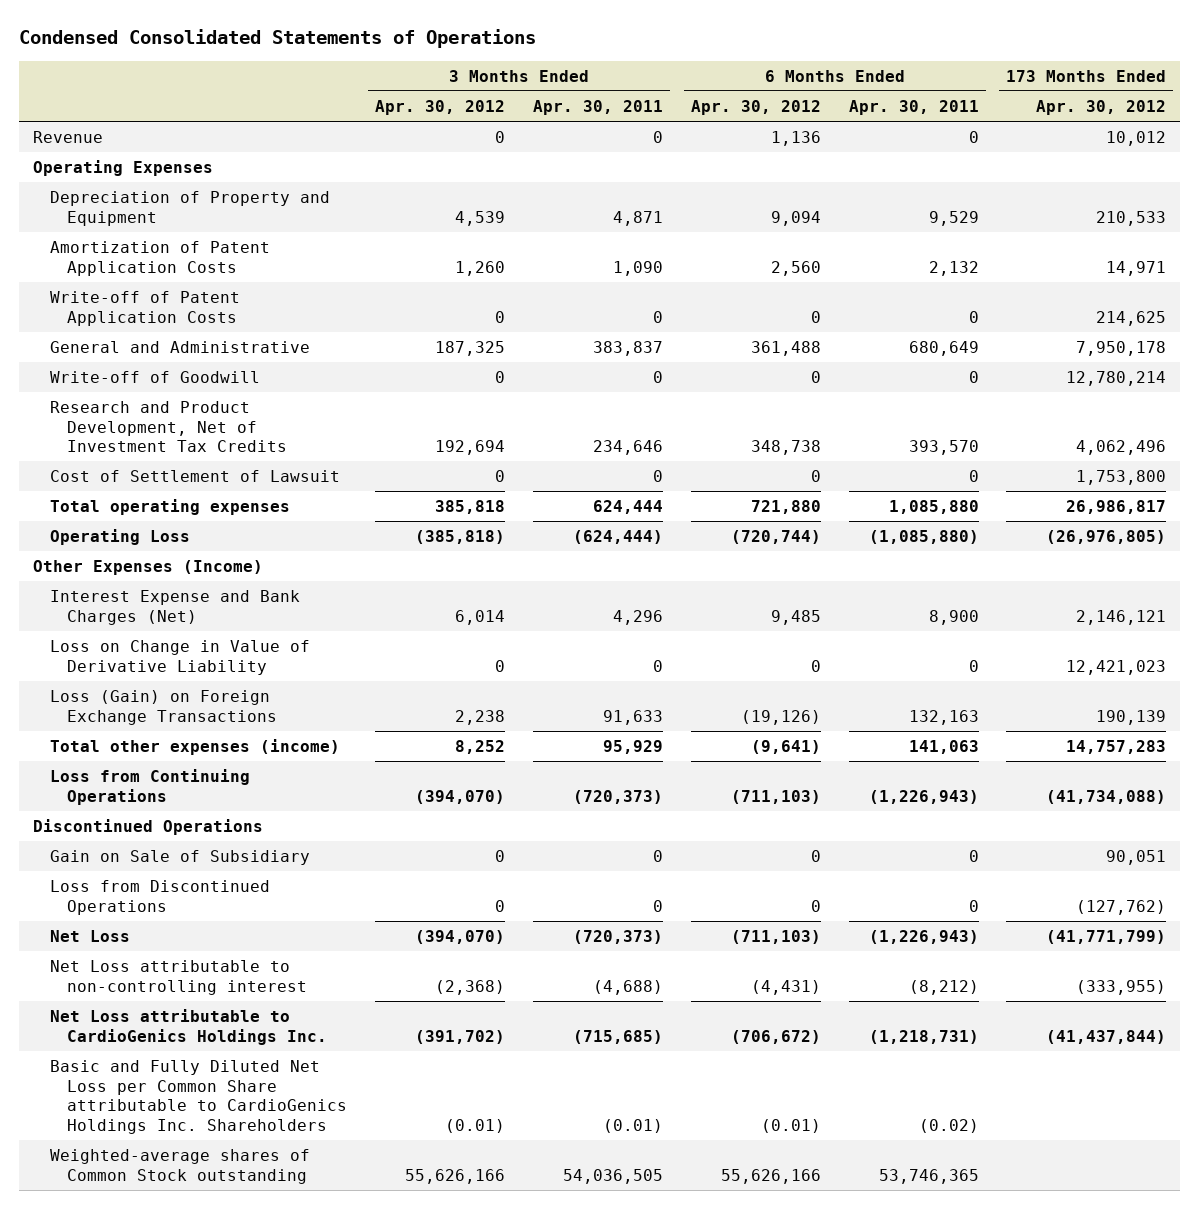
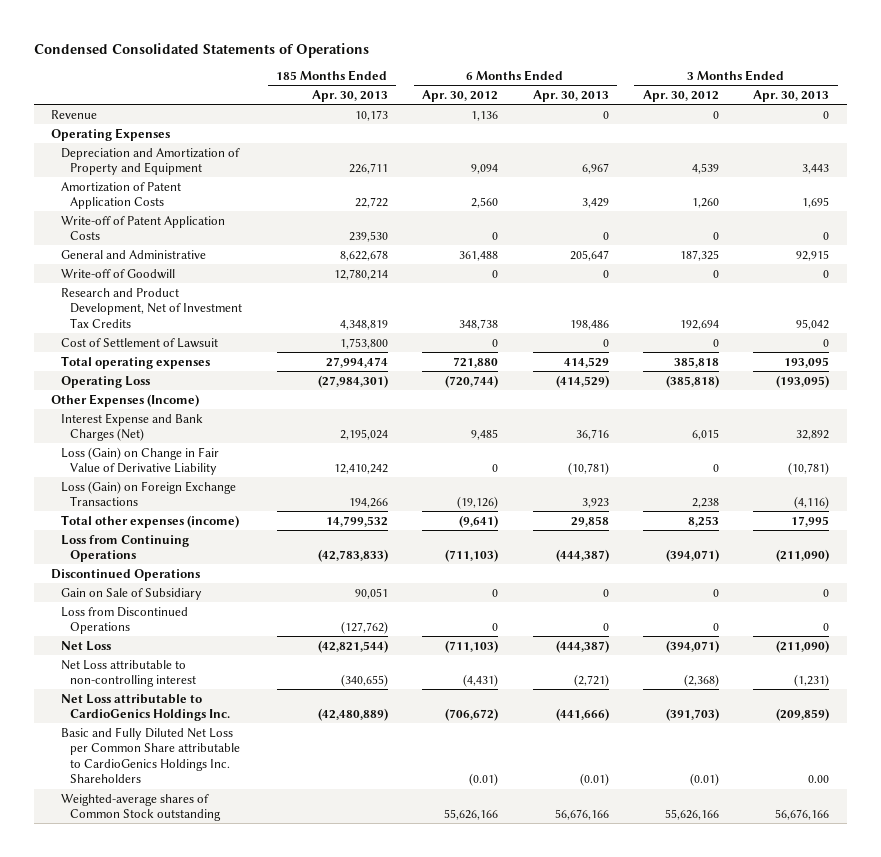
- | 3 Months Ended Apr. 30, 2012 | 3 Months Ended Apr. 30, 2011 | 6 Months Ended Apr. 30, 2012 | 6 Months Ended Apr. 30, 2011 | 173 Months Ended Apr. 30, 2012
+ | 185 Months Ended Apr. 30, 2013 | 6 Months Ended Apr. 30, 2012 | 6 Months Ended Apr. 30, 2013 | 3 Months Ended Apr. 30, 2012 | 3 Months Ended Apr. 30, 2013
- Depreciation of Property and Equipment | 4,539 | 4,871 | 9,094 | 9,529 | 210,533
+ Depreciation and Amortization of Property and Equipment | 226,711 | 9,094 | 6,967 | 4,539 | 3,443
- Interest Expense and Bank Charges (Net) | 6,014 | 4,296 | 9,485 | 8,900 | 2,146,121
- Loss on Change in Value of Derivative Liability | 0 | 0 | 0 | 0 | 12,421,023
+ Interest Expense and Bank Charges (Net) | 2,195,024 | 9,485 | 36,716 | 6,015 | 32,892
+ Loss (Gain) on Change in Fair Value of Derivative Liability | 12,410,242 | 0 | (10,781) | 0 | (10,781)
- Total other expenses (income) | 8,252 | 95,929 | (9,641) | 141,063 | 14,757,283
- Loss from Continuing Operations | (394,070) | (720,373) | (711,103) | (1,226,943) | (41,734,088)
+ Total other expenses (income) | 14,799,532 | (9,641) | 29,858 | 8,253 | 17,995
+ Loss from Continuing Operations | (42,783,833) | (711,103) | (444,387) | (394,071) | (211,090)
- Net Loss | (394,070) | (720,373) | (711,103) | (1,226,943) | (41,771,799)
+ Net Loss | (42,821,544) | (711,103) | (444,387) | (394,071) | (211,090)
- Net Loss attributable to CardioGenics Holdings Inc. | (391,702) | (715,685) | (706,672) | (1,218,731) | (41,437,844)
+ Net Loss attributable to CardioGenics Holdings Inc. | (42,480,889) | (706,672) | (441,666) | (391,703) | (209,859)

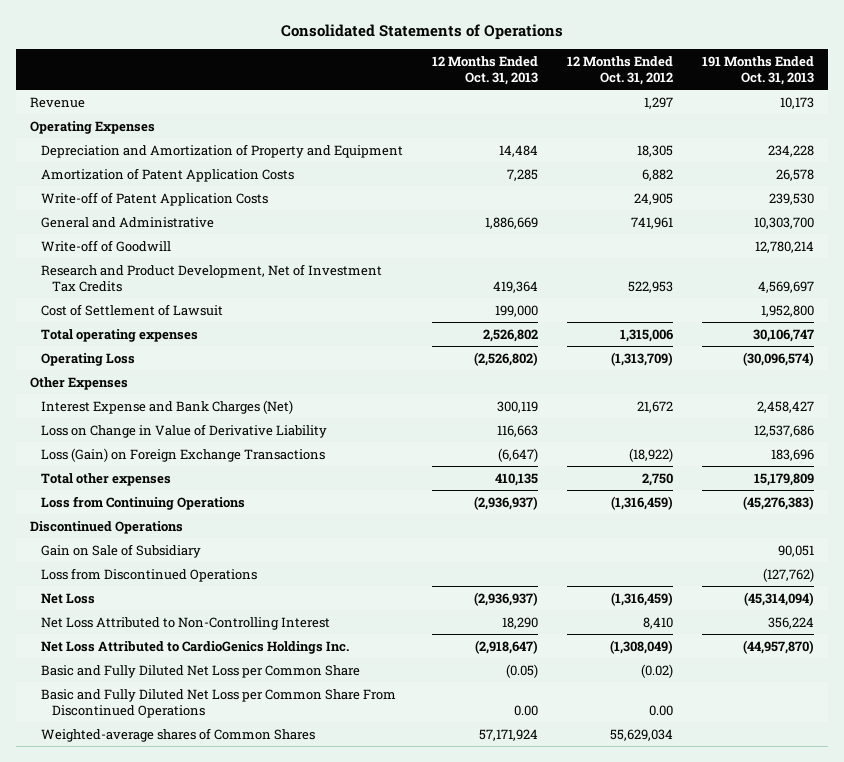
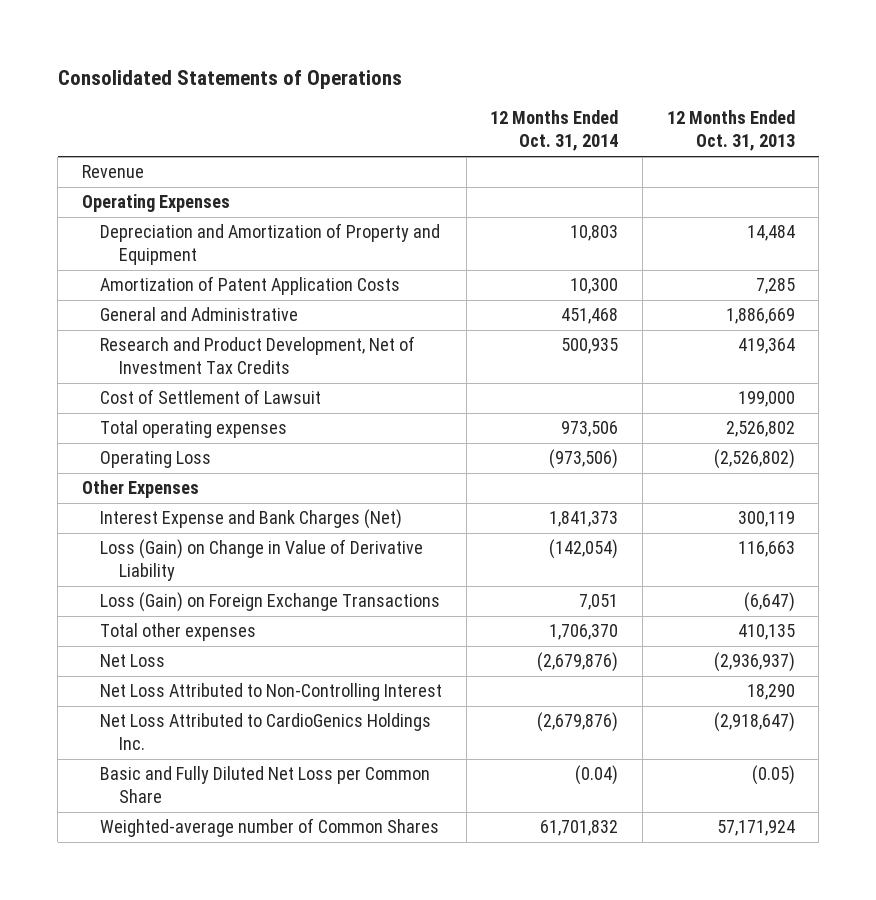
- | 12 Months Ended Oct. 31, 2013 | 12 Months Ended Oct. 31, 2012 | 191 Months Ended Oct. 31, 2013
+ | 12 Months Ended Oct. 31, 2014 | 12 Months Ended Oct. 31, 2013
- Write-off of Patent Application Costs | | 24,905 | 239,530
- Write-off of Goodwill | | | 12,780,214
- Loss on Change in Value of Derivative Liability | 116,663 | | 12,537,686
+ Loss (Gain) on Change in Value of Derivative Liability | (142,054) | 116,663
- Loss from Continuing Operations | (2,936,937) | (1,316,459) | (45,276,383)
- Discontinued Operations
- Gain on Sale of Subsidiary | | | 90,051
- Loss from Discontinued Operations | | | (127,762)
- Basic and Fully Diluted Net Loss per Common Share From Discontinued Operations | 0.00 | 0.00 |
- Weighted-average shares of Common Shares | 57,171,924 | 55,629,034 |
+ Weighted-average number of Common Shares | 61,701,832 | 57,171,924

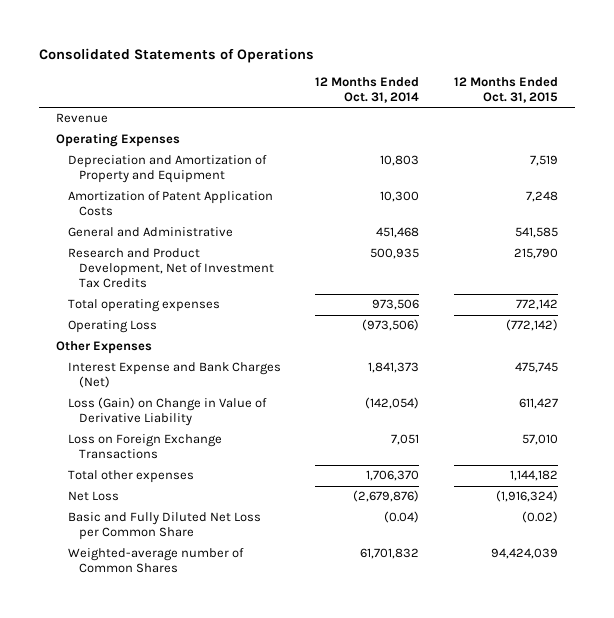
- | 12 Months Ended Oct. 31, 2014 | 12 Months Ended Oct. 31, 2013
+ | 12 Months Ended Oct. 31, 2014 | 12 Months Ended Oct. 31, 2015
- Cost of Settlement of Lawsuit | | 199,000
- Loss (Gain) on Foreign Exchange Transactions | 7,051 | (6,647)
+ Loss on Foreign Exchange Transactions | 7,051 | 57,010
- Net Loss Attributed to Non-Controlling Interest | | 18,290
- Net Loss Attributed to CardioGenics Holdings Inc. | (2,679,876) | (2,918,647)

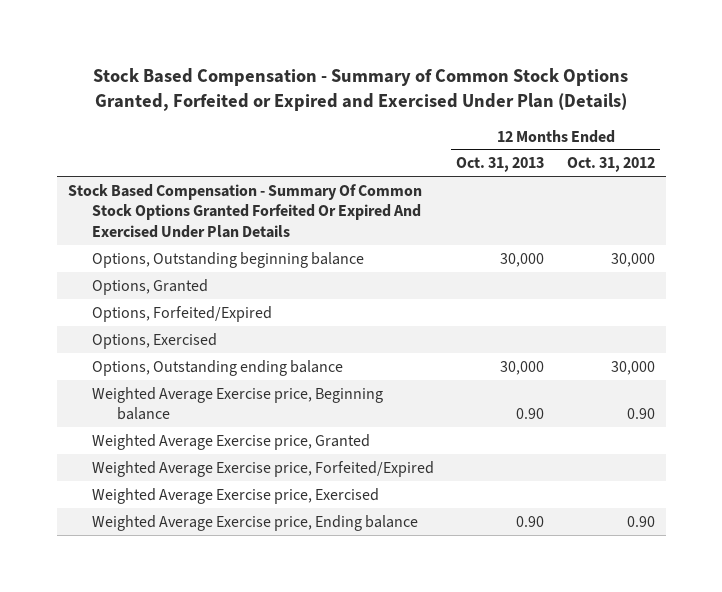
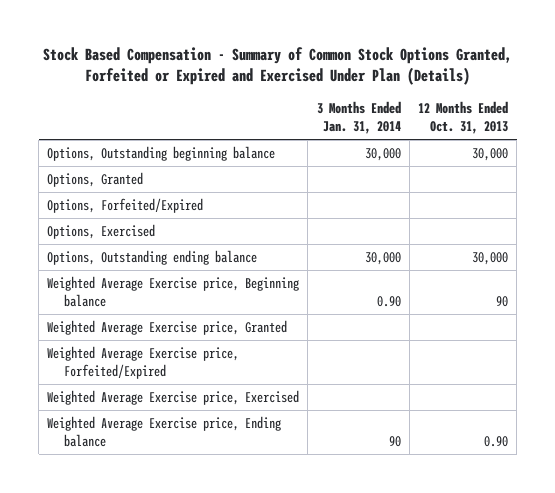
- | 12 Months Ended Oct. 31, 2013 | 12 Months Ended Oct. 31, 2012
+ | 3 Months Ended Jan. 31, 2014 | 12 Months Ended Oct. 31, 2013
- Stock Based Compensation - Summary Of Common Stock Options Granted Forfeited Or Expired And Exercised Under Plan Details
- Weighted Average Exercise price, Beginning balance | 0.90 | 0.90
+ Weighted Average Exercise price, Beginning balance | 0.90 | 90

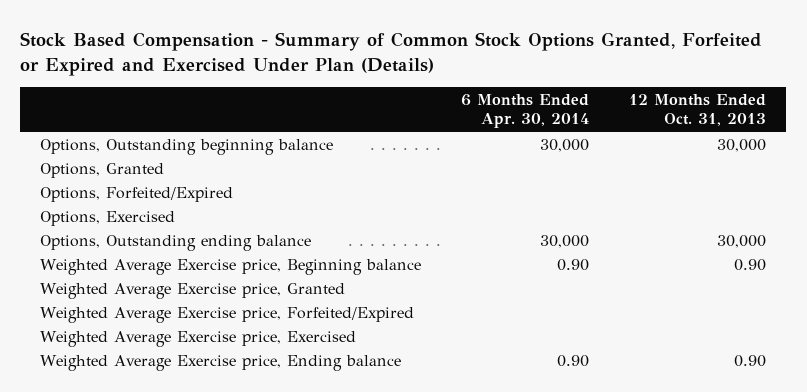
- | 3 Months Ended Jan. 31, 2014 | 12 Months Ended Oct. 31, 2013
+ | 6 Months Ended Apr. 30, 2014 | 12 Months Ended Oct. 31, 2013
- Weighted Average Exercise price, Beginning balance | 0.90 | 90
+ Weighted Average Exercise price, Beginning balance | 0.90 | 0.90

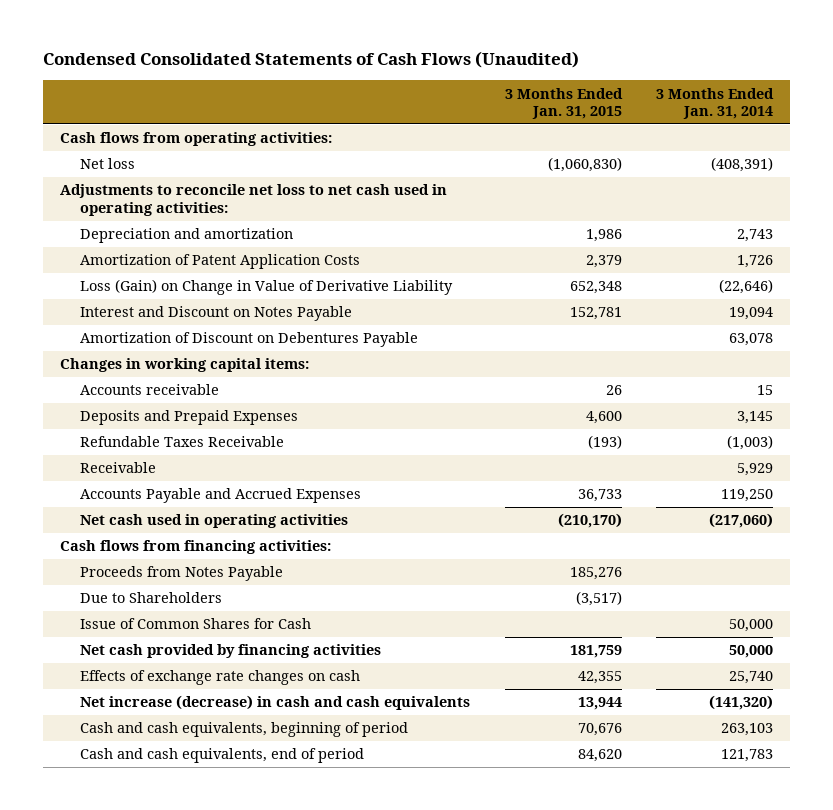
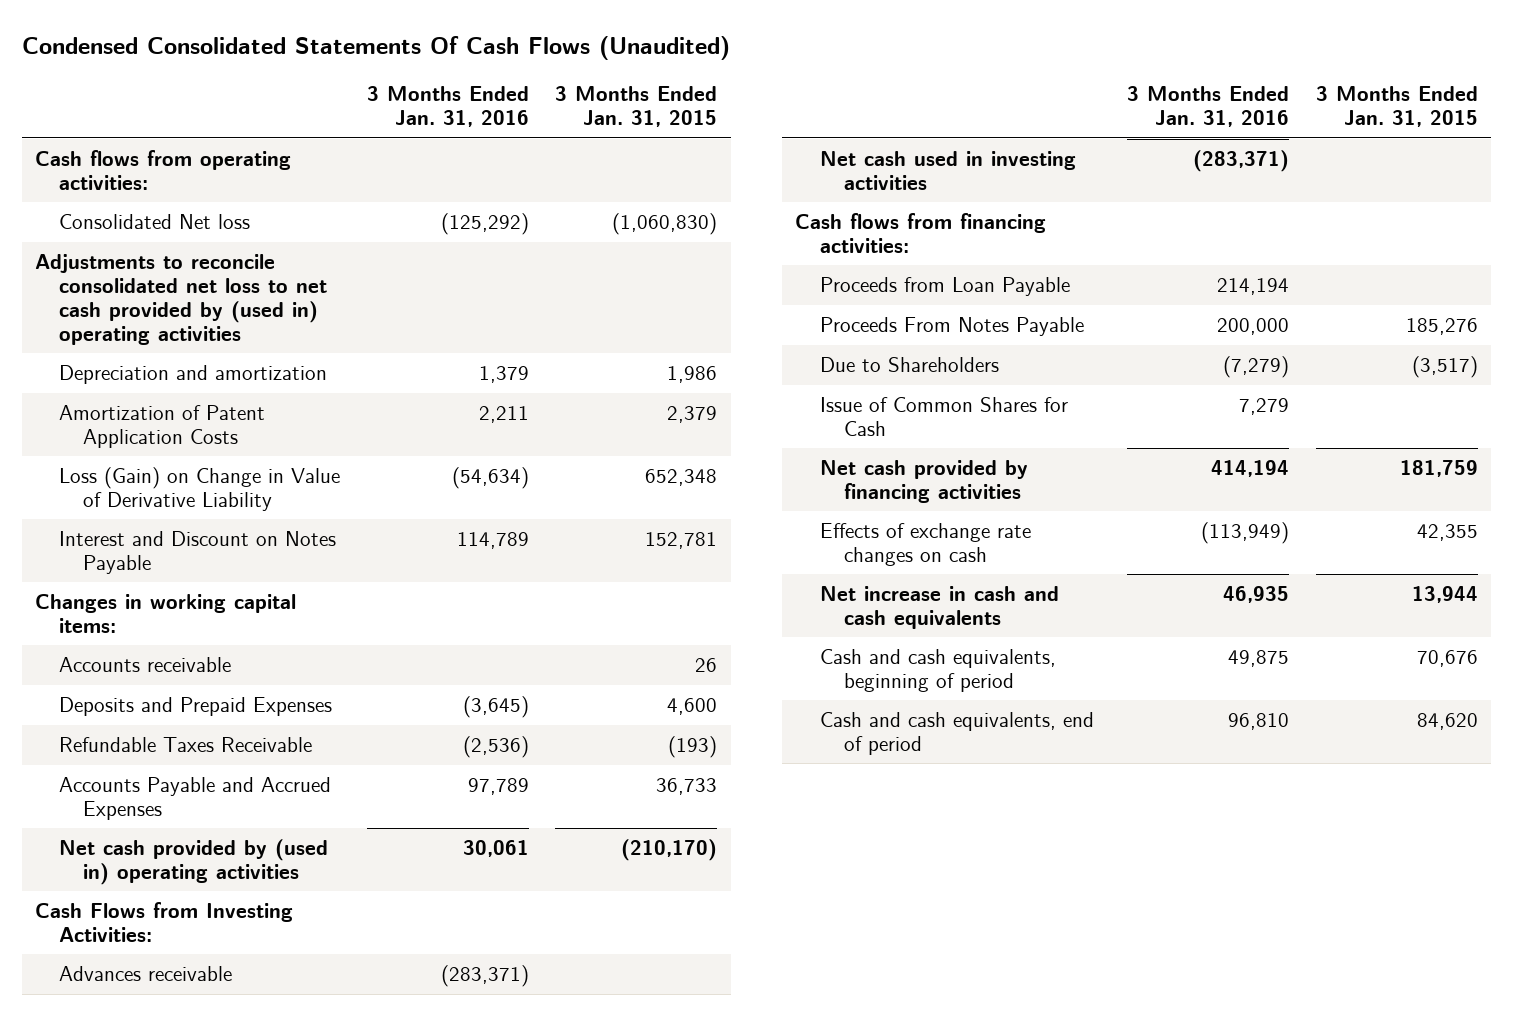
- Condensed Consolidated Statements of Cash Flows (Unaudited)
+ Condensed Consolidated Statements Of Cash Flows (Unaudited)
- | 3 Months Ended Jan. 31, 2015 | 3 Months Ended Jan. 31, 2014
+ | 3 Months Ended Jan. 31, 2016 | 3 Months Ended Jan. 31, 2015
- Net loss | (1,060,830) | (408,391)
- Adjustments to reconcile net loss to net cash used in operating activities:
+ Consolidated Net loss | (125,292) | (1,060,830)
+ Adjustments to reconcile consolidated net loss to net cash provided by (used in) operating activities
- Amortization of Discount on Debentures Payable | | 63,078
- Receivable | | 5,929
- Net cash used in operating activities | (210,170) | (217,060)
+ Net cash provided by (used in) operating activities | 30,061 | (210,170)
+ Cash Flows from Investing Activities:
+ Advances receivable | (283,371) |
+ Net cash used in investing activities | (283,371) |
- Proceeds from Notes Payable | 185,276 |
+ Proceeds from Loan Payable | 214,194 |
+ Proceeds From Notes Payable | 200,000 | 185,276
- Net increase (decrease) in cash and cash equivalents | 13,944 | (141,320)
+ Net increase in cash and cash equivalents | 46,935 | 13,944

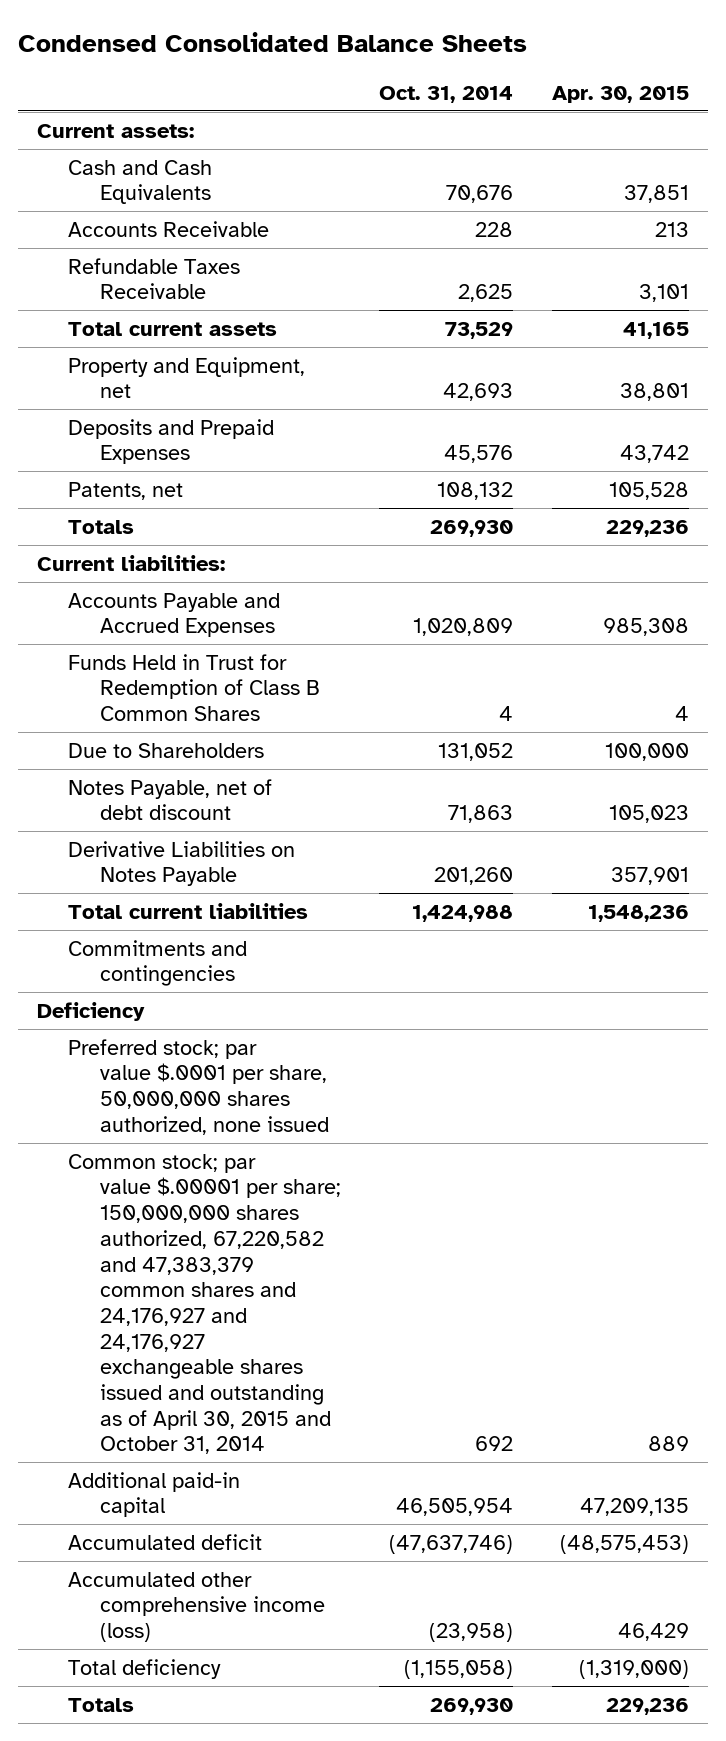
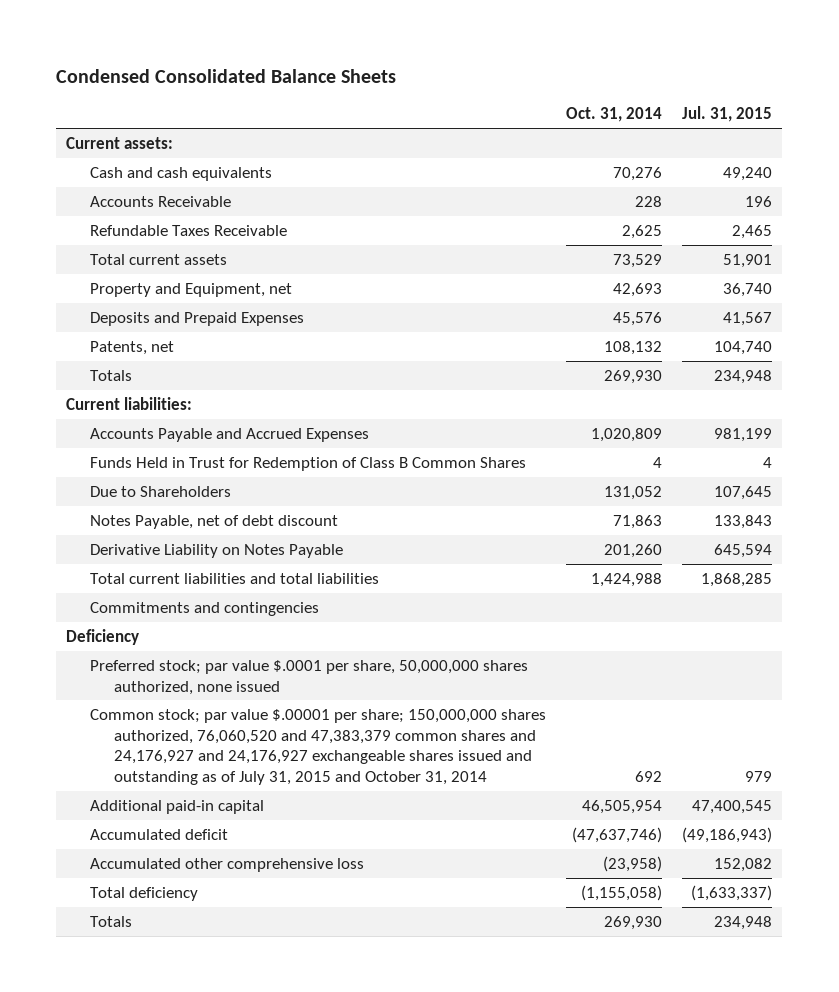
- | Oct. 31, 2014 | Apr. 30, 2015
+ | Oct. 31, 2014 | Jul. 31, 2015
- Cash and Cash Equivalents | 70,676 | 37,851
+ Cash and cash equivalents | 70,276 | 49,240
- Derivative Liabilities on Notes Payable | 201,260 | 357,901
- Total current liabilities | 1,424,988 | 1,548,236
+ Derivative Liability on Notes Payable | 201,260 | 645,594
+ Total current liabilities and total liabilities | 1,424,988 | 1,868,285
- Common stock; par value $.00001 per share; 150,000,000 shares authorized, 67,220,582 and 47,383,379 common shares and 24,176,927 and 24,176,927 exchangeable shares issued and outstanding as of April 30, 2015 and October 31, 2014 | 692 | 889
+ Common stock; par value $.00001 per share; 150,000,000 shares authorized, 76,060,520 and 47,383,379 common shares and 24,176,927 and 24,176,927 exchangeable shares issued and outstanding as of July 31, 2015 and October 31, 2014 | 692 | 979
- Accumulated other comprehensive income (loss) | (23,958) | 46,429
+ Accumulated other comprehensive loss | (23,958) | 152,082

